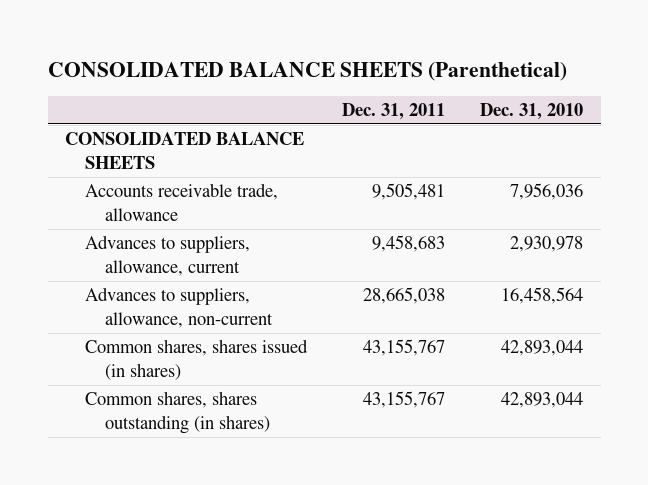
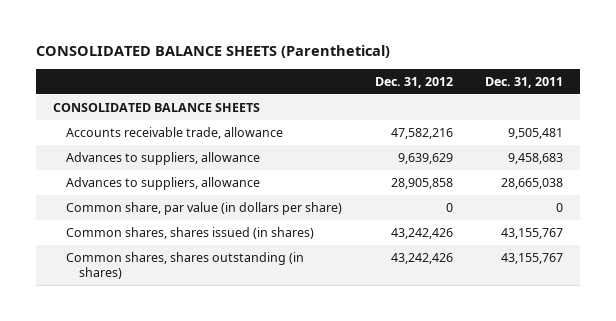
- | Dec. 31, 2011 | Dec. 31, 2010
+ | Dec. 31, 2012 | Dec. 31, 2011
- Advances to suppliers, allowance, current | 9,458,683 | 2,930,978
- Advances to suppliers, allowance, non-current | 28,665,038 | 16,458,564
+ Advances to suppliers, allowance | 9,639,629 | 9,458,683
+ Advances to suppliers, allowance | 28,905,858 | 28,665,038
+ Common share, par value (in dollars per share) | 0 | 0

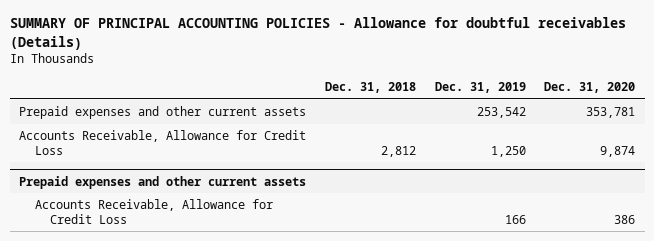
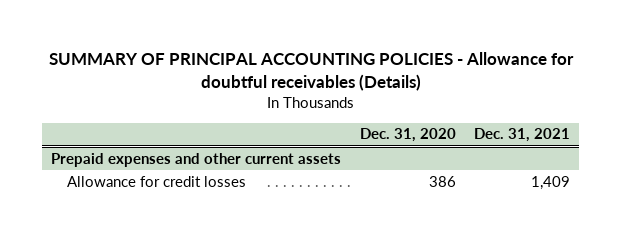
- | Dec. 31, 2018 | Dec. 31, 2019 | Dec. 31, 2020
+ | Dec. 31, 2020 | Dec. 31, 2021
- Prepaid expenses and other current assets | | 253,542 | 353,781
- Accounts Receivable, Allowance for Credit Loss | 2,812 | 1,250 | 9,874
@ Prepaid expenses and other current assets
- Accounts Receivable, Allowance for Credit Loss | | 166 | 386
+ Allowance for credit losses | 386 | 1,409

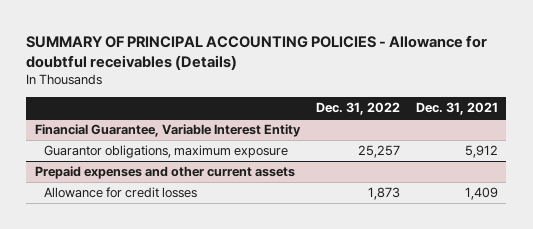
- | Dec. 31, 2020 | Dec. 31, 2021
+ | Dec. 31, 2022 | Dec. 31, 2021
+ Financial Guarantee, Variable Interest Entity
+ Guarantor obligations, maximum exposure | 25,257 | 5,912

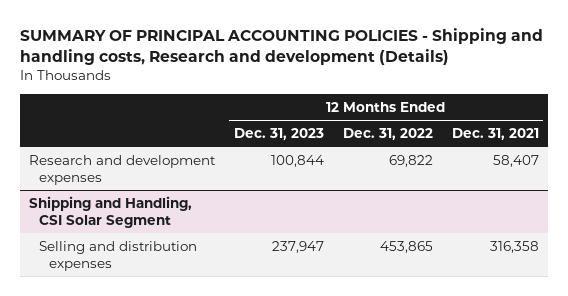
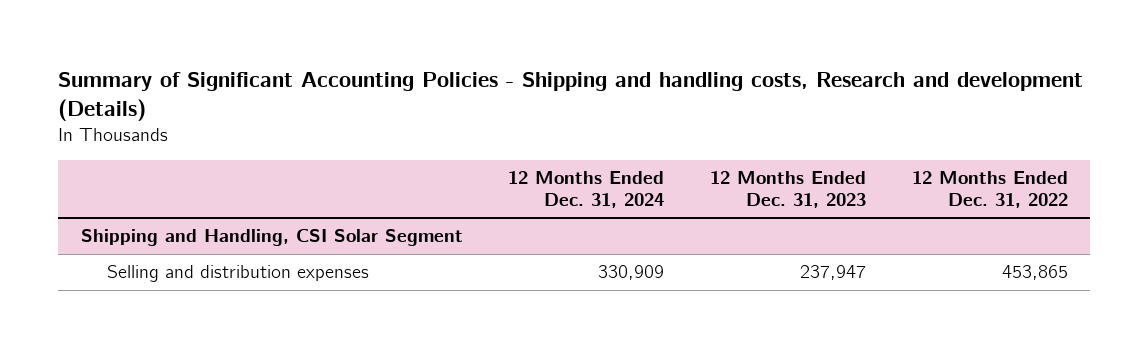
- SUMMARY OF PRINCIPAL ACCOUNTING POLICIES - Shipping and handling costs, Research and development (Details)
+ Summary of Significant Accounting Policies - Shipping and handling costs, Research and development (Details)
- | 12 Months Ended Dec. 31, 2023 | 12 Months Ended Dec. 31, 2022 | 12 Months Ended Dec. 31, 2021
+ | 12 Months Ended Dec. 31, 2024 | 12 Months Ended Dec. 31, 2023 | 12 Months Ended Dec. 31, 2022
- Research and development expenses | 100,844 | 69,822 | 58,407

